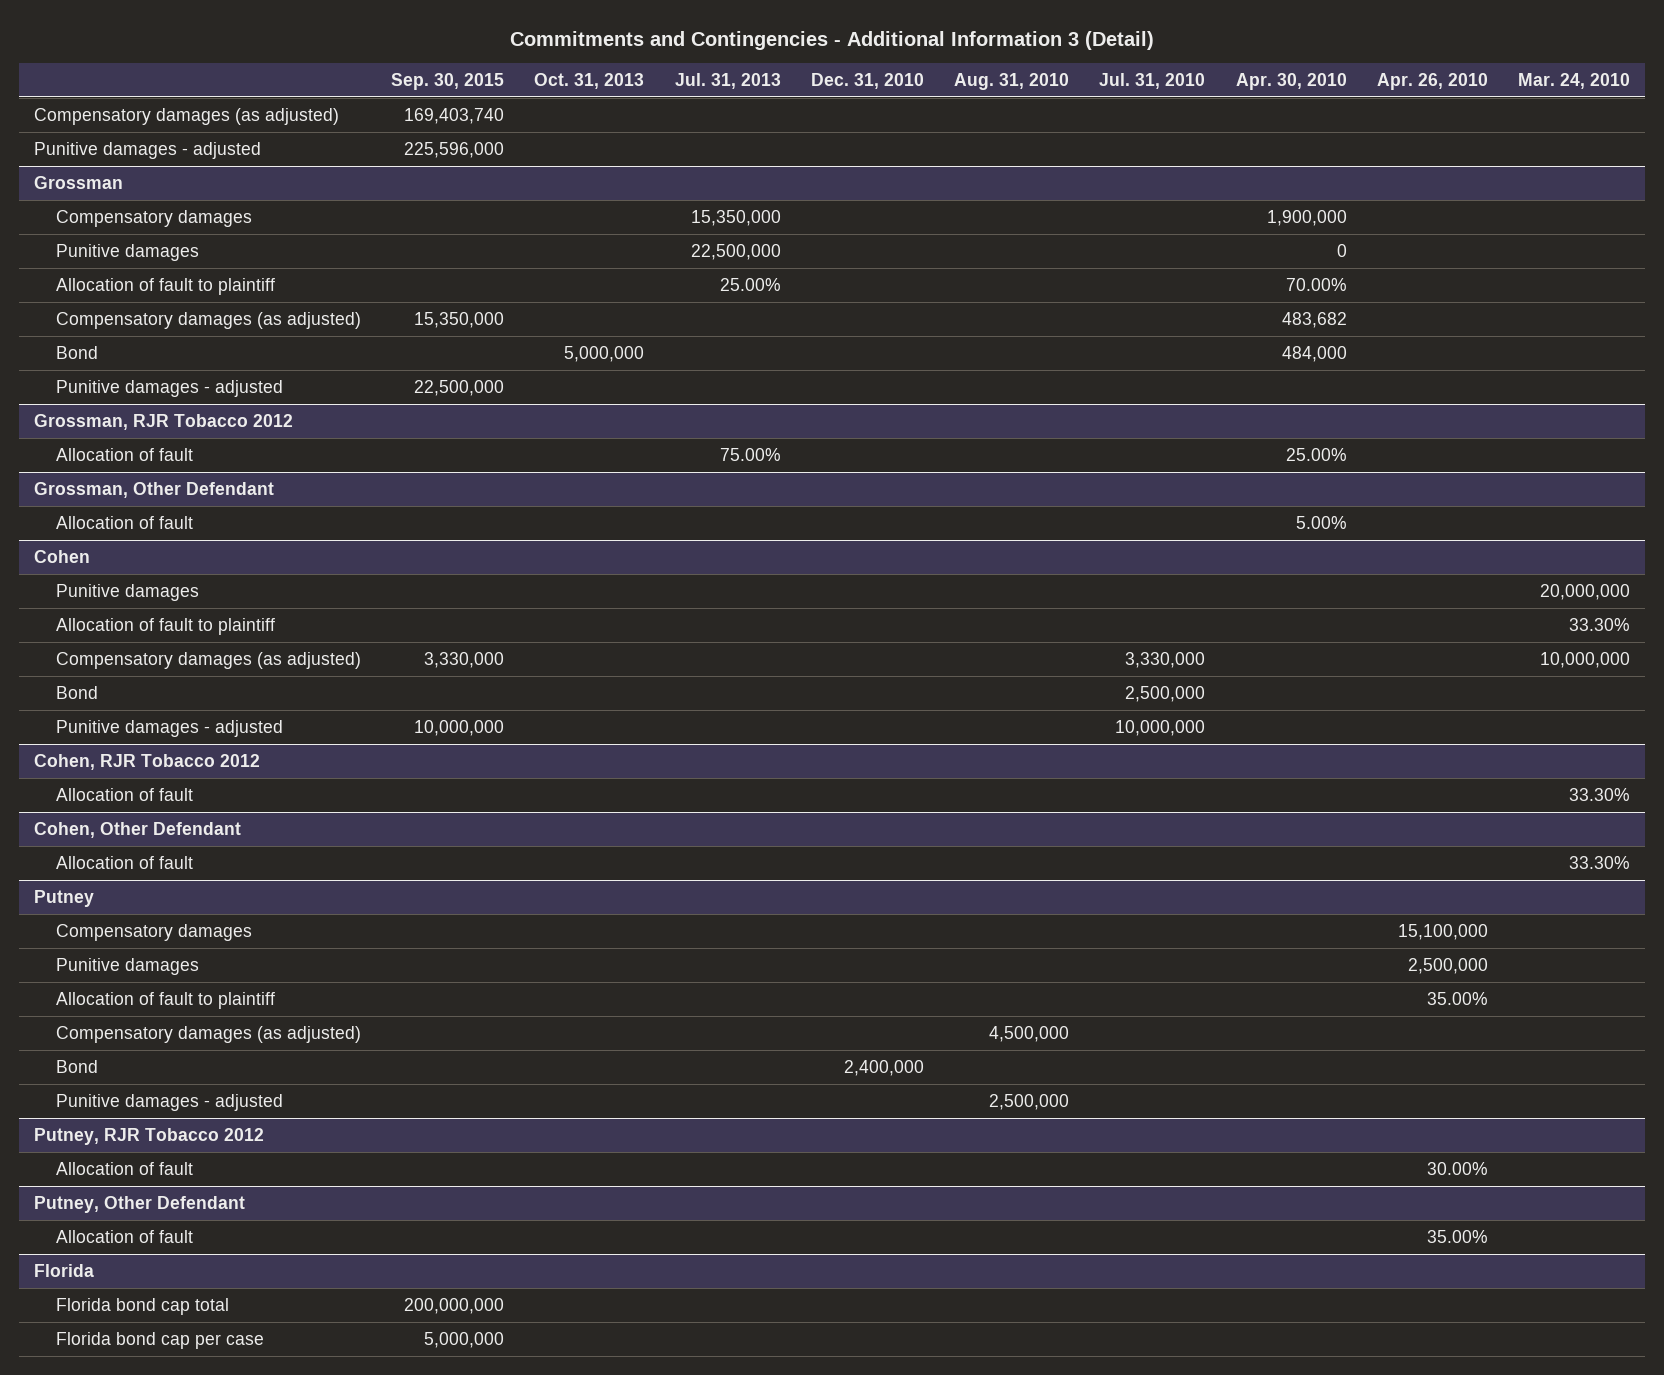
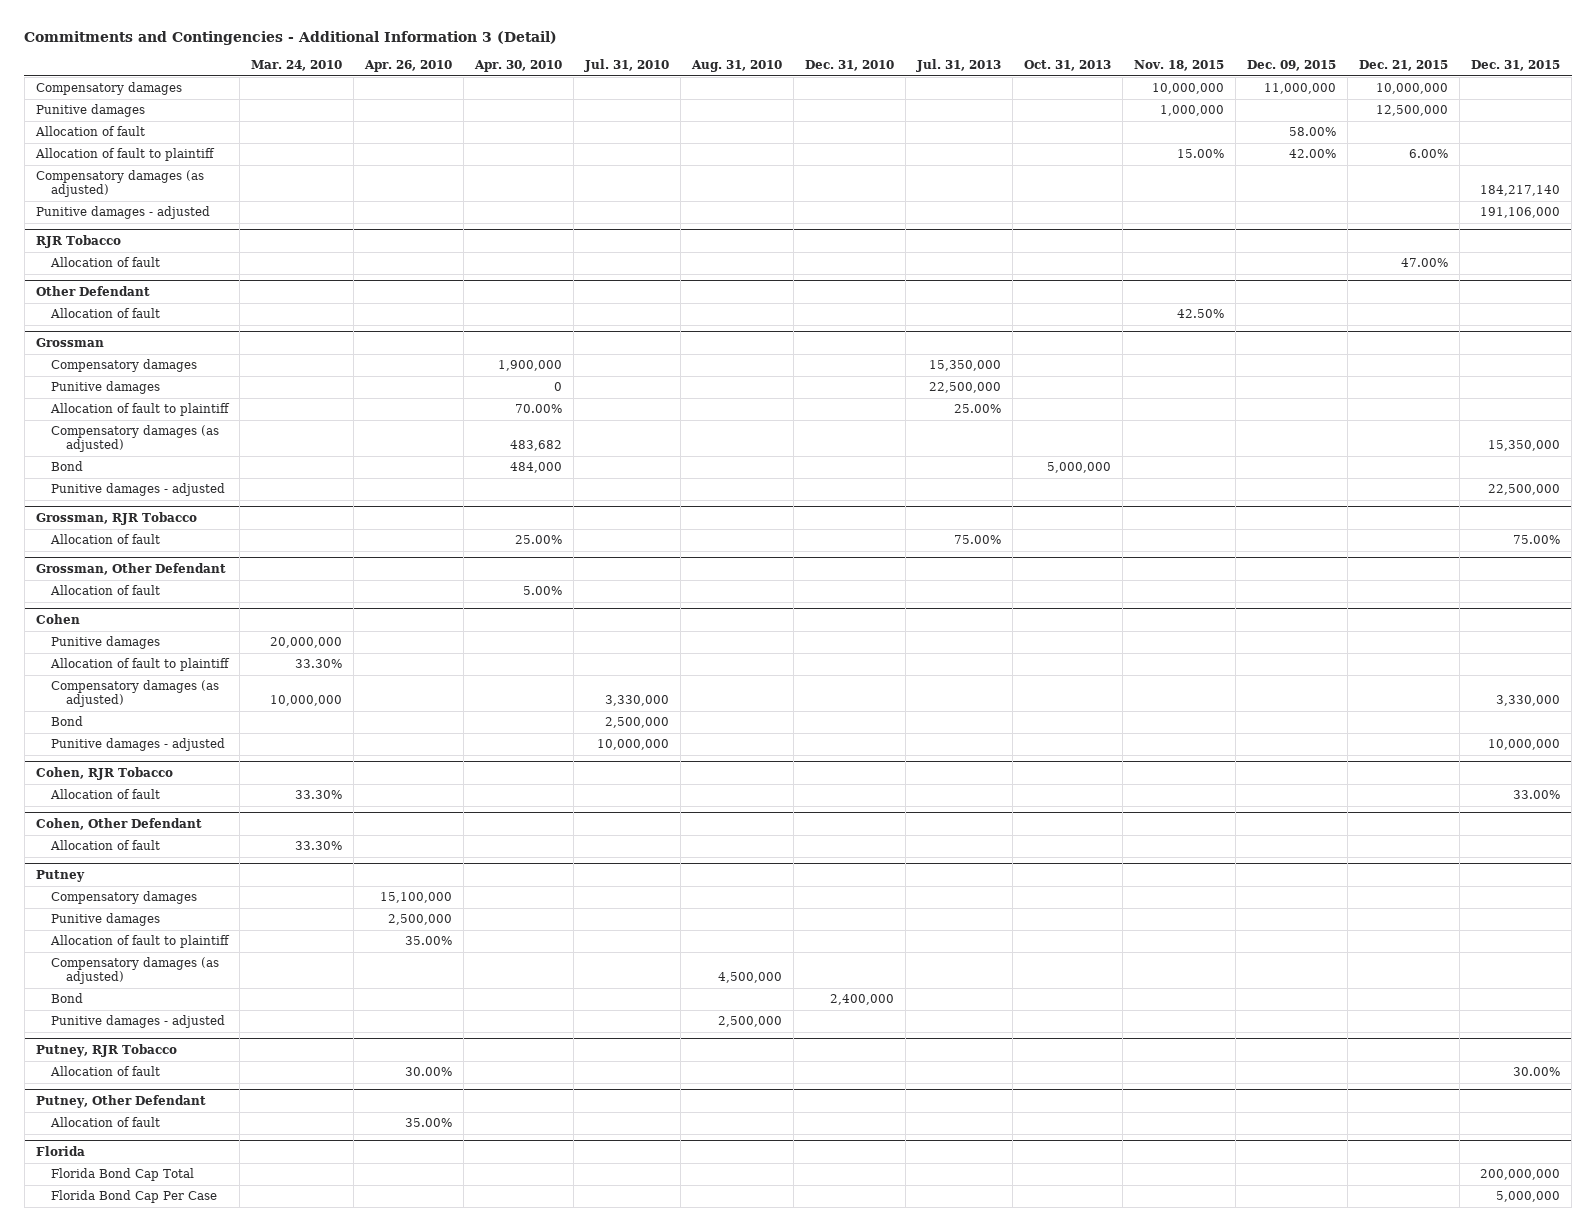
- | Sep. 30, 2015 | Oct. 31, 2013 | Jul. 31, 2013 | Dec. 31, 2010 | Aug. 31, 2010 | Jul. 31, 2010 | Apr. 30, 2010 | Apr. 26, 2010 | Mar. 24, 2010
+ | Mar. 24, 2010 | Apr. 26, 2010 | Apr. 30, 2010 | Jul. 31, 2010 | Aug. 31, 2010 | Dec. 31, 2010 | Jul. 31, 2013 | Oct. 31, 2013 | Nov. 18, 2015 | Dec. 09, 2015 | Dec. 21, 2015 | Dec. 31, 2015
+ Compensatory damages | | | | | | | | | 10,000,000 | 11,000,000 | 10,000,000 |
+ Punitive damages | | | | | | | | | 1,000,000 | | 12,500,000 |
+ Allocation of fault | | | | | | | | | | 58.00% | |
+ Allocation of fault to plaintiff | | | | | | | | | 15.00% | 42.00% | 6.00% |
+ RJR Tobacco
+ Allocation of fault | | | | | | | | | | | 47.00% |
+ Other Defendant
+ Allocation of fault | | | | | | | | | 42.50% | | |
- Grossman, RJR Tobacco 2012
+ Grossman, RJR Tobacco
- Cohen, RJR Tobacco 2012
+ Cohen, RJR Tobacco
- Putney, RJR Tobacco 2012
+ Putney, RJR Tobacco
@ Florida
- Florida bond cap total | 200,000,000 | | | | | | | |
- Florida bond cap per case | 5,000,000 | | | | | | | |
+ Florida Bond Cap Total | | | | | | | | | | | | 200,000,000
+ Florida Bond Cap Per Case | | | | | | | | | | | | 5,000,000

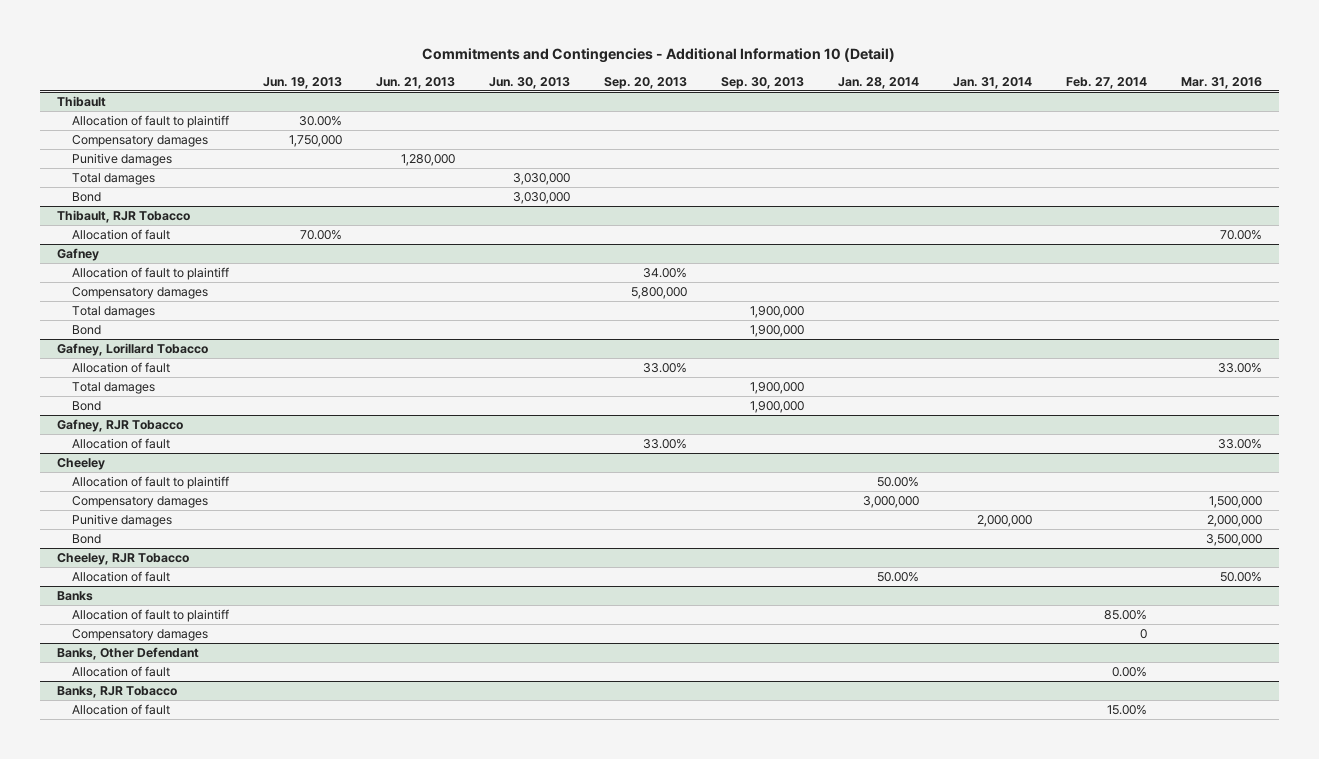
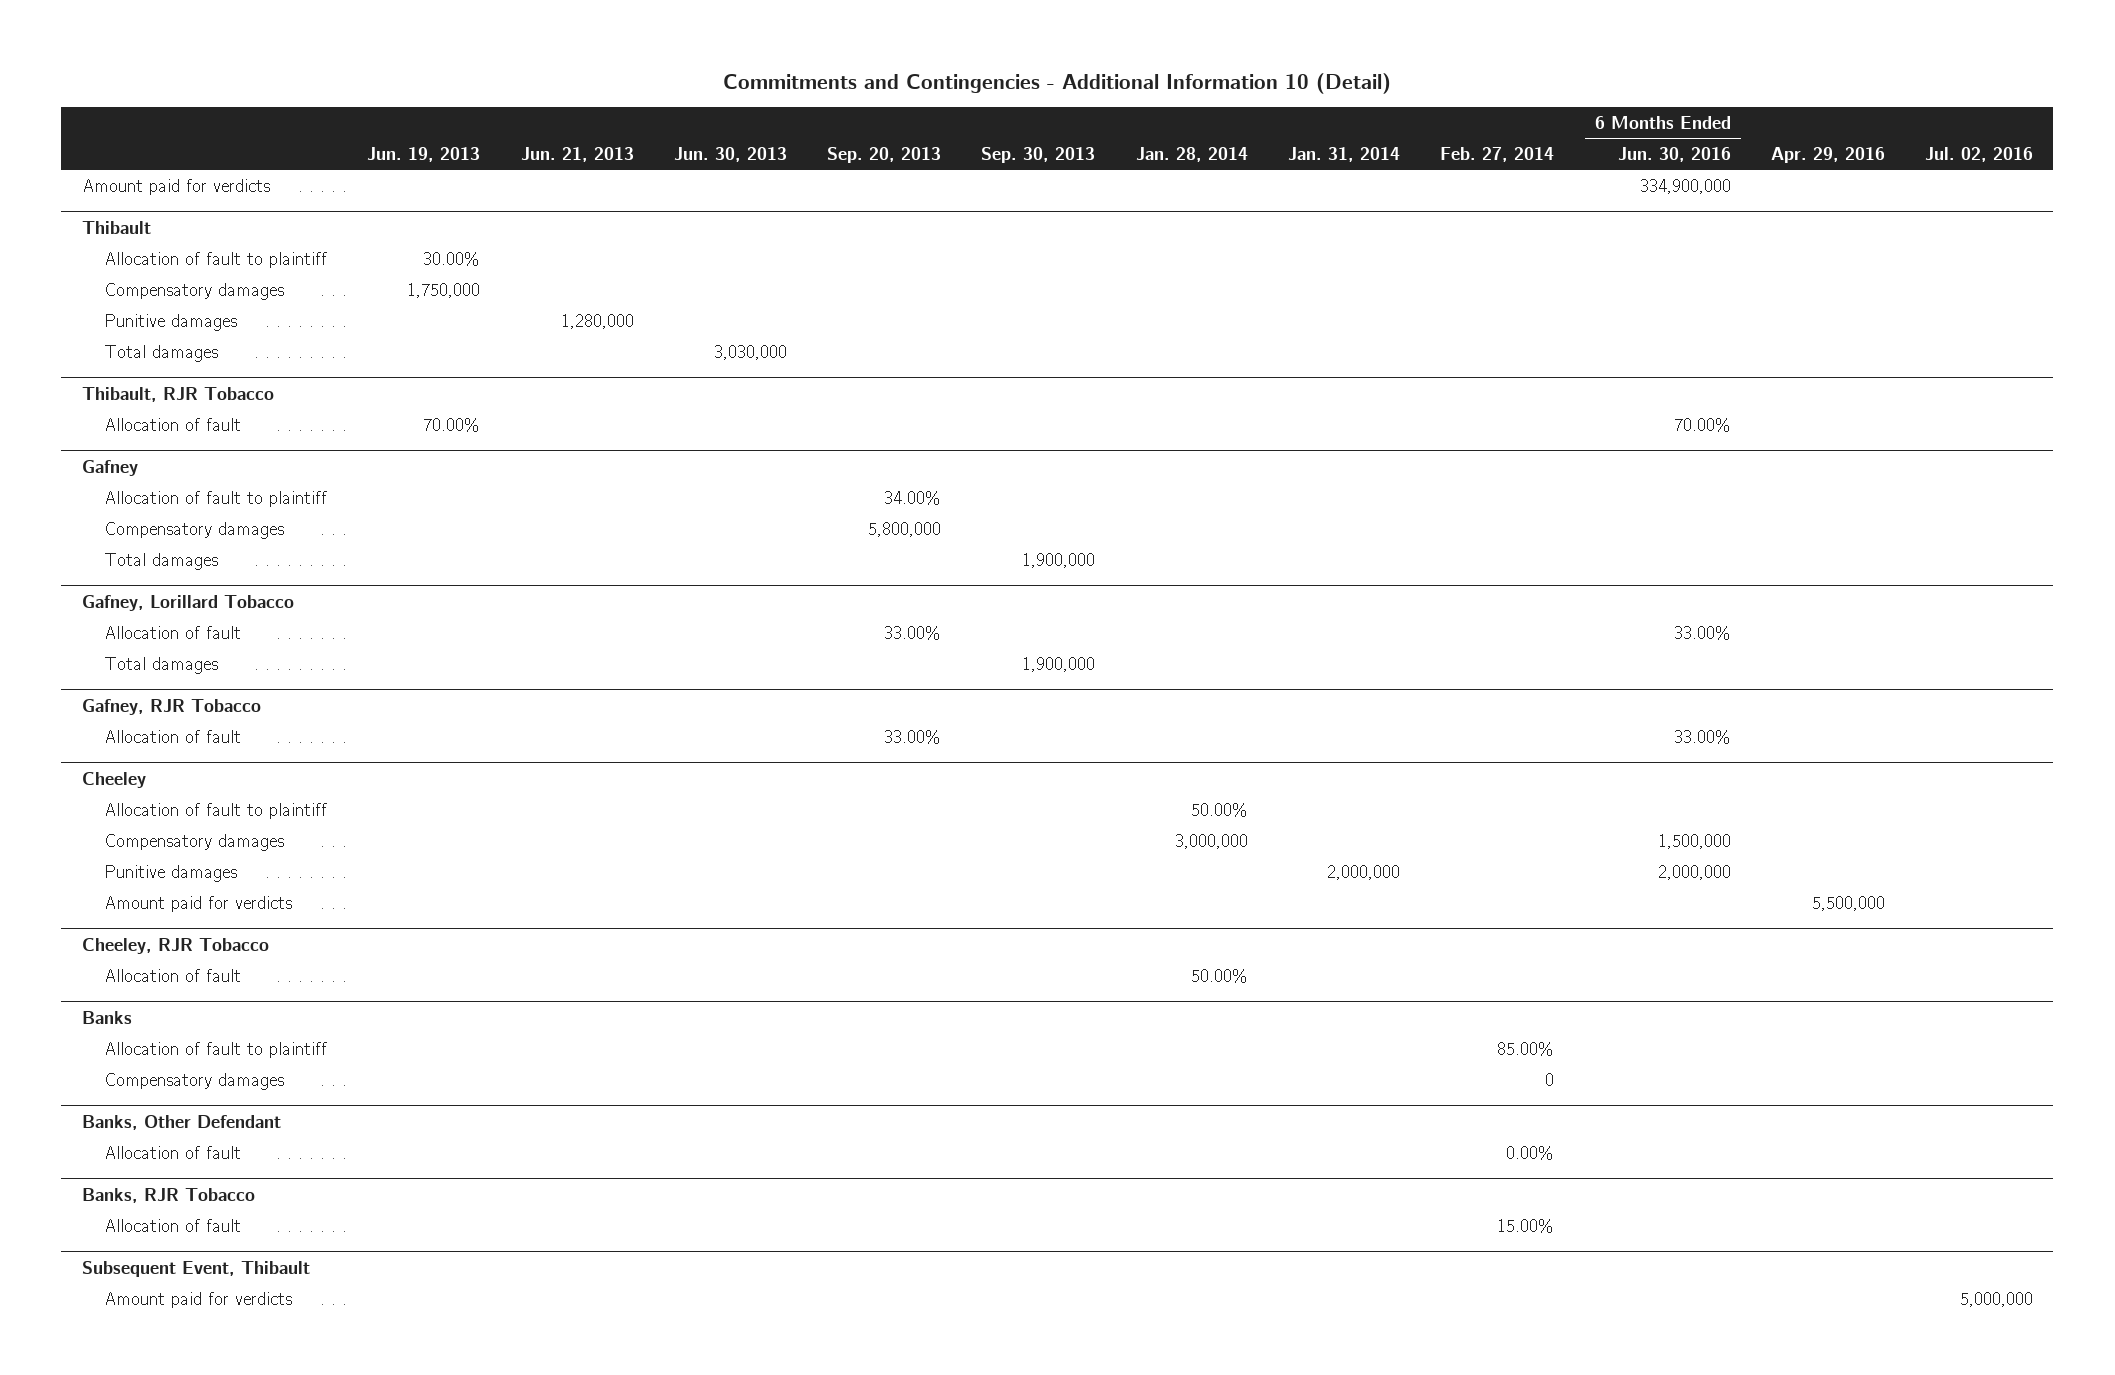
- | Jun. 19, 2013 | Jun. 21, 2013 | Jun. 30, 2013 | Sep. 20, 2013 | Sep. 30, 2013 | Jan. 28, 2014 | Jan. 31, 2014 | Feb. 27, 2014 | Mar. 31, 2016
+ | Jun. 19, 2013 | Jun. 21, 2013 | Jun. 30, 2013 | Sep. 20, 2013 | Sep. 30, 2013 | Jan. 28, 2014 | Jan. 31, 2014 | Feb. 27, 2014 | 6 Months Ended Jun. 30, 2016 | Apr. 29, 2016 | Jul. 02, 2016
+ Amount paid for verdicts | | | | | | | | | 334,900,000 | |
@ Thibault
- Bond | | | 3,030,000 | | | | | |
@ Gafney
- Bond | | | | | 1,900,000 | | | |
@ Gafney, Lorillard Tobacco
- Bond | | | | | 1,900,000 | | | |
@ Cheeley
- Bond | | | | | | | | | 3,500,000
+ Amount paid for verdicts | | | | | | | | | | 5,500,000 |
+ Subsequent Event, Thibault
+ Amount paid for verdicts | | | | | | | | | | | 5,000,000

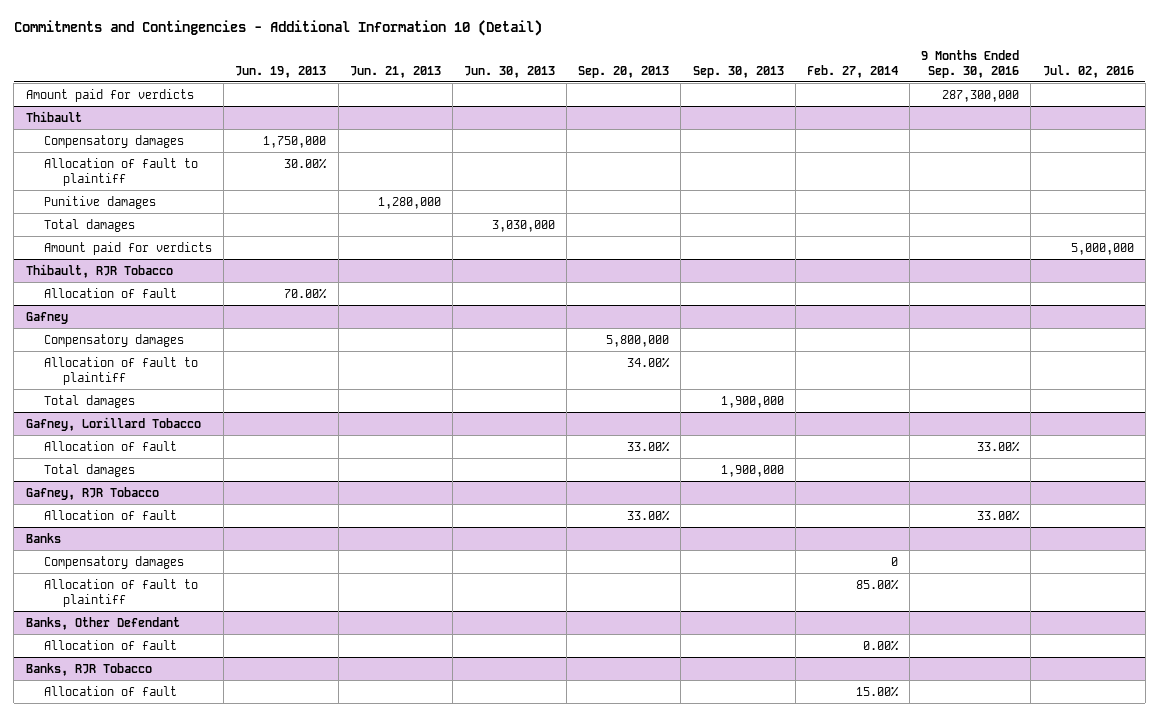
- | Jun. 19, 2013 | Jun. 21, 2013 | Jun. 30, 2013 | Sep. 20, 2013 | Sep. 30, 2013 | Jan. 28, 2014 | Jan. 31, 2014 | Feb. 27, 2014 | 6 Months Ended Jun. 30, 2016 | Apr. 29, 2016 | Jul. 02, 2016
+ | Jun. 19, 2013 | Jun. 21, 2013 | Jun. 30, 2013 | Sep. 20, 2013 | Sep. 30, 2013 | Feb. 27, 2014 | 9 Months Ended Sep. 30, 2016 | Jul. 02, 2016
@ Thibault
moved down: Allocation of fault to plaintiff | 30.00% | | | | | | |
+ Amount paid for verdicts | | | | | | | | 5,000,000
@ Gafney
moved down: Allocation of fault to plaintiff | | | | 34.00% | | | |
- Cheeley
- Allocation of fault to plaintiff | | | | | | 50.00% | | | | |
- Compensatory damages | | | | | | 3,000,000 | | | 1,500,000 | |
- Punitive damages | | | | | | | 2,000,000 | | 2,000,000 | |
- Amount paid for verdicts | | | | | | | | | | 5,500,000 |
- Cheeley, RJR Tobacco
- Allocation of fault | | | | | | 50.00% | | | | |
@ Banks
moved down: Allocation of fault to plaintiff | | | | | | 85.00% | |
- Subsequent Event, Thibault
- Amount paid for verdicts | | | | | | | | | | | 5,000,000

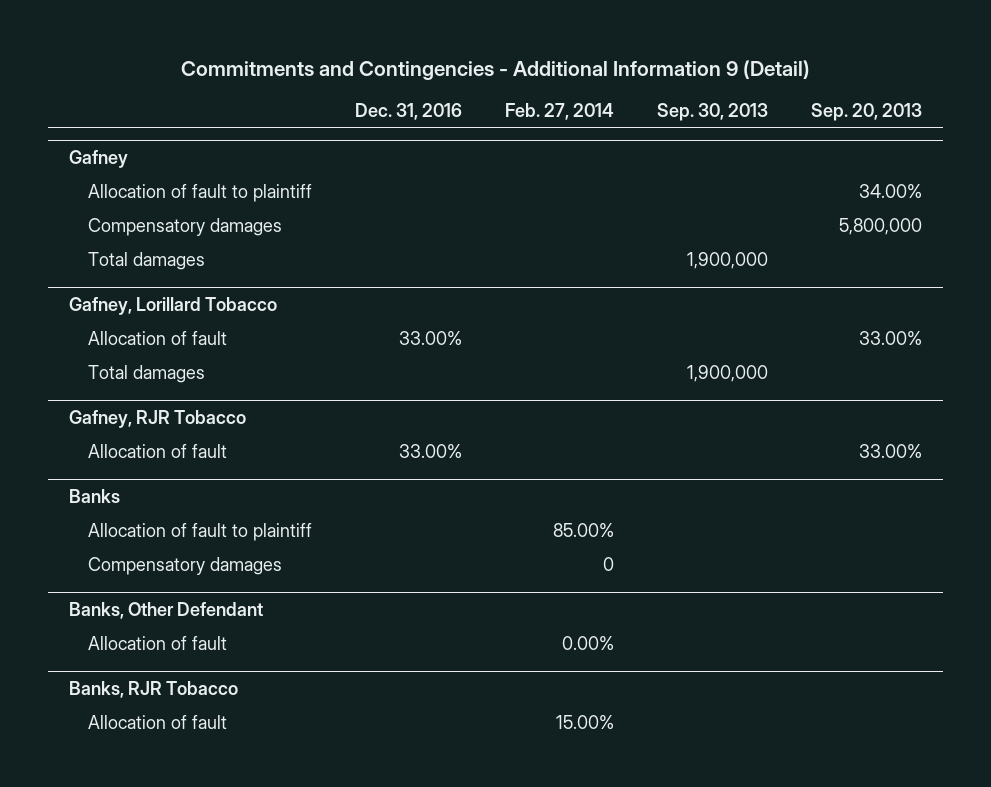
- Commitments and Contingencies - Additional Information 10 (Detail)
+ Commitments and Contingencies - Additional Information 9 (Detail)
- | Jun. 19, 2013 | Jun. 21, 2013 | Jun. 30, 2013 | Sep. 20, 2013 | Sep. 30, 2013 | Feb. 27, 2014 | 9 Months Ended Sep. 30, 2016 | Jul. 02, 2016
+ | Dec. 31, 2016 | Feb. 27, 2014 | Sep. 30, 2013 | Sep. 20, 2013
- Amount paid for verdicts | | | | | | | 287,300,000 |
- Thibault
- Compensatory damages | 1,750,000 | | | | | | |
- Allocation of fault to plaintiff | 30.00% | | | | | | |
- Punitive damages | | 1,280,000 | | | | | |
- Total damages | | | 3,030,000 | | | | |
- Amount paid for verdicts | | | | | | | | 5,000,000
- Thibault, RJR Tobacco
- Allocation of fault | 70.00% | | | | | | |
@ Gafney
moved down: Compensatory damages | | | | 5,800,000
@ Banks
moved down: Compensatory damages | | 0 | |

